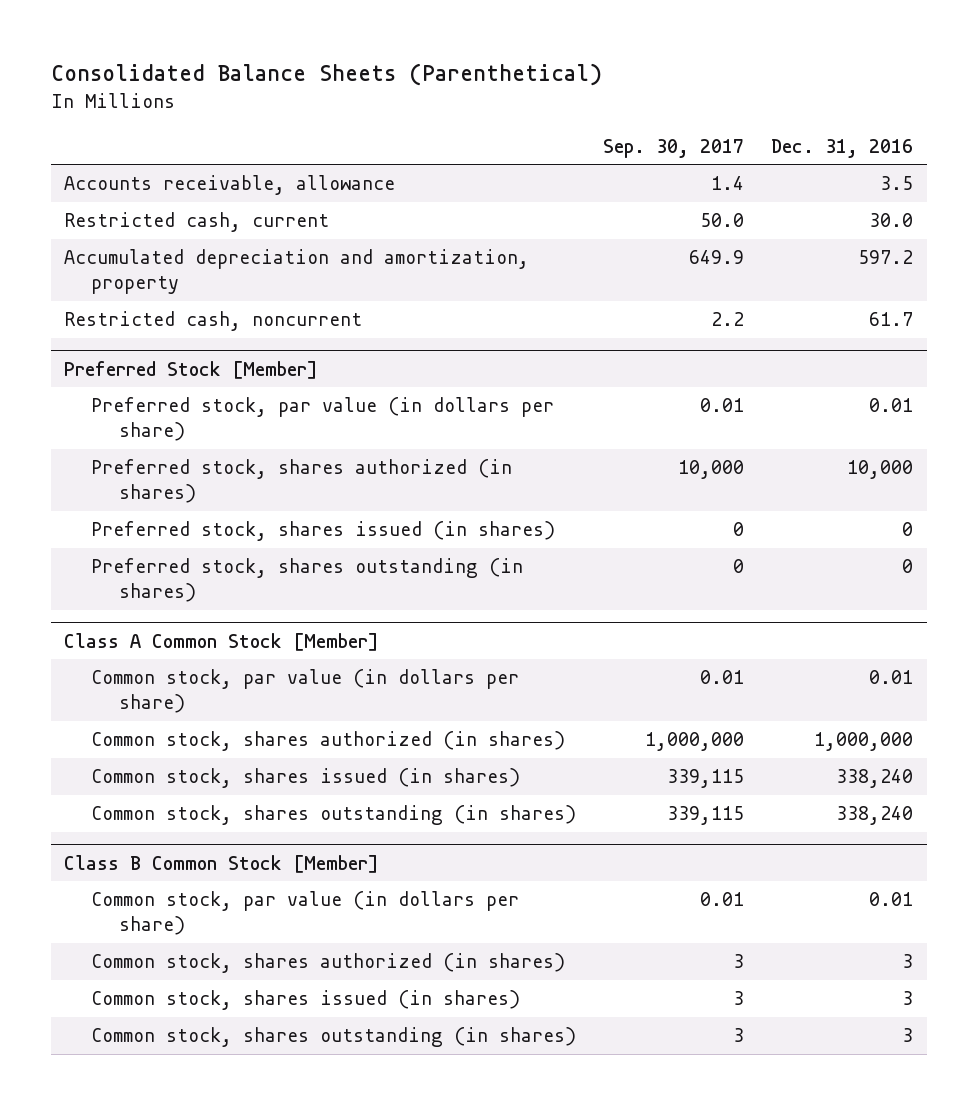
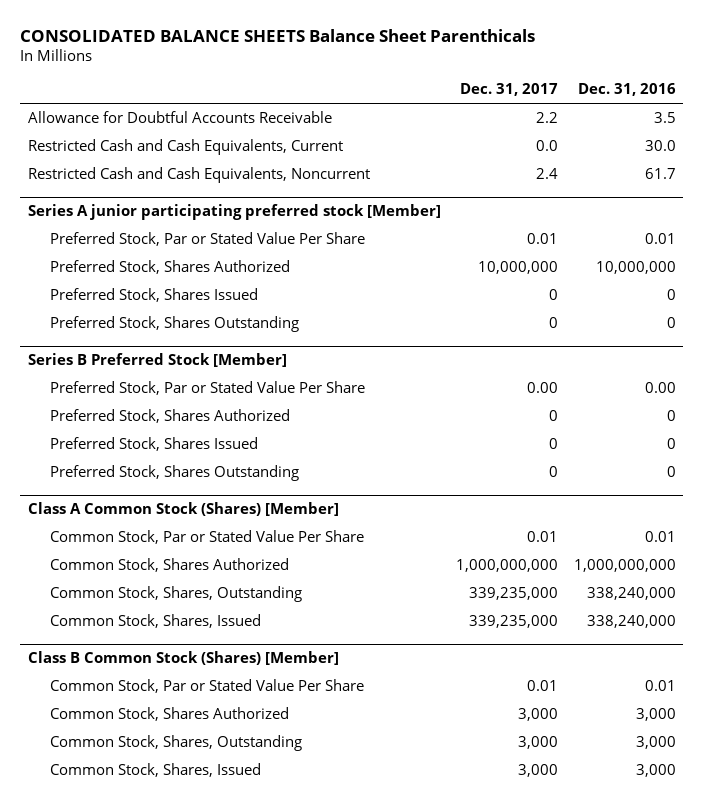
- Consolidated Balance Sheets (Parenthetical)
+ CONSOLIDATED BALANCE SHEETS Balance Sheet Parenthicals
- | Sep. 30, 2017 | Dec. 31, 2016
+ | Dec. 31, 2017 | Dec. 31, 2016
- Accounts receivable, allowance | 1.4 | 3.5
- Restricted cash, current | 50.0 | 30.0
- Accumulated depreciation and amortization, property | 649.9 | 597.2
- Restricted cash, noncurrent | 2.2 | 61.7
- Preferred Stock [Member]
- Preferred stock, par value (in dollars per share) | 0.01 | 0.01
- Preferred stock, shares authorized (in shares) | 10,000 | 10,000
- Preferred stock, shares issued (in shares) | 0 | 0
- Preferred stock, shares outstanding (in shares) | 0 | 0
- Class A Common Stock [Member]
- Common stock, par value (in dollars per share) | 0.01 | 0.01
- Common stock, shares authorized (in shares) | 1,000,000 | 1,000,000
- Common stock, shares issued (in shares) | 339,115 | 338,240
- Common stock, shares outstanding (in shares) | 339,115 | 338,240
- Class B Common Stock [Member]
- Common stock, par value (in dollars per share) | 0.01 | 0.01
- Common stock, shares authorized (in shares) | 3 | 3
- Common stock, shares issued (in shares) | 3 | 3
- Common stock, shares outstanding (in shares) | 3 | 3
+ Allowance for Doubtful Accounts Receivable | 2.2 | 3.5
+ Restricted Cash and Cash Equivalents, Current | 0.0 | 30.0
+ Restricted Cash and Cash Equivalents, Noncurrent | 2.4 | 61.7
+ Series A junior participating preferred stock [Member]
+ Preferred Stock, Par or Stated Value Per Share | 0.01 | 0.01
+ Preferred Stock, Shares Authorized | 10,000,000 | 10,000,000
+ Preferred Stock, Shares Issued | 0 | 0
+ Preferred Stock, Shares Outstanding | 0 | 0
+ Series B Preferred Stock [Member]
+ Preferred Stock, Par or Stated Value Per Share | 0.00 | 0.00
+ Preferred Stock, Shares Authorized | 0 | 0
+ Preferred Stock, Shares Issued | 0 | 0
+ Preferred Stock, Shares Outstanding | 0 | 0
+ Class A Common Stock (Shares) [Member]
+ Common Stock, Par or Stated Value Per Share | 0.01 | 0.01
+ Common Stock, Shares Authorized | 1,000,000,000 | 1,000,000,000
+ Common Stock, Shares, Outstanding | 339,235,000 | 338,240,000
+ Common Stock, Shares, Issued | 339,235,000 | 338,240,000
+ Class B Common Stock (Shares) [Member]
+ Common Stock, Par or Stated Value Per Share | 0.01 | 0.01
+ Common Stock, Shares Authorized | 3,000 | 3,000
+ Common Stock, Shares, Outstanding | 3,000 | 3,000
+ Common Stock, Shares, Issued | 3,000 | 3,000

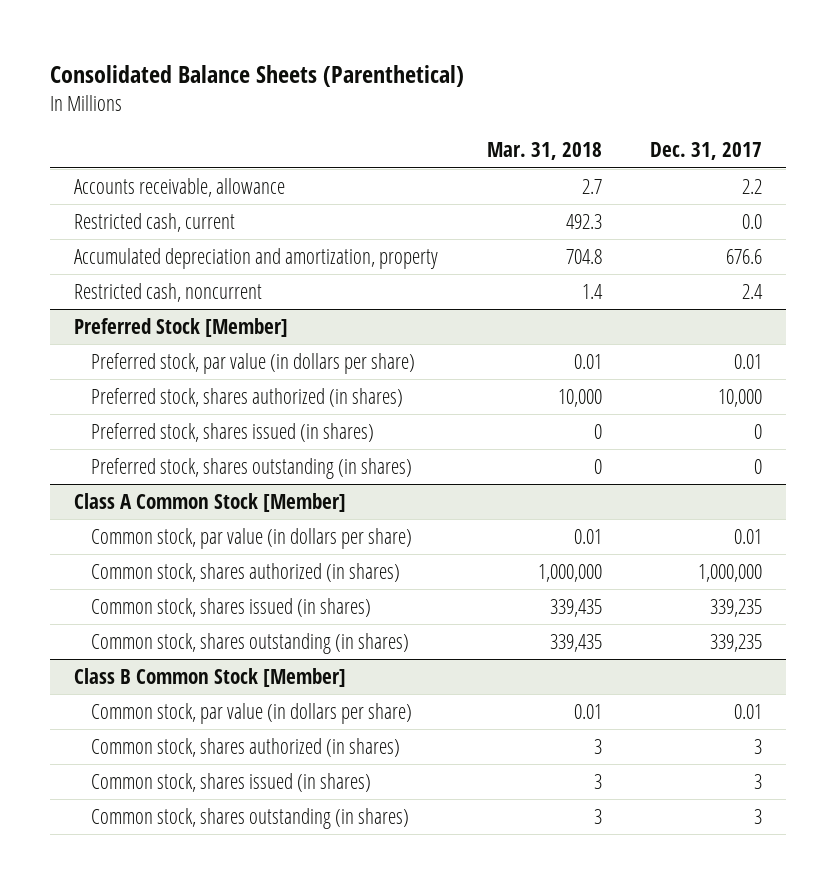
- CONSOLIDATED BALANCE SHEETS Balance Sheet Parenthicals
+ Consolidated Balance Sheets (Parenthetical)
- | Dec. 31, 2017 | Dec. 31, 2016
+ | Mar. 31, 2018 | Dec. 31, 2017
- Allowance for Doubtful Accounts Receivable | 2.2 | 3.5
- Restricted Cash and Cash Equivalents, Current | 0.0 | 30.0
- Restricted Cash and Cash Equivalents, Noncurrent | 2.4 | 61.7
- Series A junior participating preferred stock [Member]
- Preferred Stock, Par or Stated Value Per Share | 0.01 | 0.01
- Preferred Stock, Shares Authorized | 10,000,000 | 10,000,000
- Preferred Stock, Shares Issued | 0 | 0
- Preferred Stock, Shares Outstanding | 0 | 0
- Series B Preferred Stock [Member]
- Preferred Stock, Par or Stated Value Per Share | 0.00 | 0.00
- Preferred Stock, Shares Authorized | 0 | 0
- Preferred Stock, Shares Issued | 0 | 0
- Preferred Stock, Shares Outstanding | 0 | 0
- Class A Common Stock (Shares) [Member]
- Common Stock, Par or Stated Value Per Share | 0.01 | 0.01
- Common Stock, Shares Authorized | 1,000,000,000 | 1,000,000,000
- Common Stock, Shares, Outstanding | 339,235,000 | 338,240,000
- Common Stock, Shares, Issued | 339,235,000 | 338,240,000
- Class B Common Stock (Shares) [Member]
- Common Stock, Par or Stated Value Per Share | 0.01 | 0.01
- Common Stock, Shares Authorized | 3,000 | 3,000
- Common Stock, Shares, Outstanding | 3,000 | 3,000
- Common Stock, Shares, Issued | 3,000 | 3,000
+ Accounts receivable, allowance | 2.7 | 2.2
+ Restricted cash, current | 492.3 | 0.0
+ Accumulated depreciation and amortization, property | 704.8 | 676.6
+ Restricted cash, noncurrent | 1.4 | 2.4
+ Preferred Stock [Member]
+ Preferred stock, par value (in dollars per share) | 0.01 | 0.01
+ Preferred stock, shares authorized (in shares) | 10,000 | 10,000
+ Preferred stock, shares issued (in shares) | 0 | 0
+ Preferred stock, shares outstanding (in shares) | 0 | 0
+ Class A Common Stock [Member]
+ Common stock, par value (in dollars per share) | 0.01 | 0.01
+ Common stock, shares authorized (in shares) | 1,000,000 | 1,000,000
+ Common stock, shares issued (in shares) | 339,435 | 339,235
+ Common stock, shares outstanding (in shares) | 339,435 | 339,235
+ Class B Common Stock [Member]
+ Common stock, par value (in dollars per share) | 0.01 | 0.01
+ Common stock, shares authorized (in shares) | 3 | 3
+ Common stock, shares issued (in shares) | 3 | 3
+ Common stock, shares outstanding (in shares) | 3 | 3

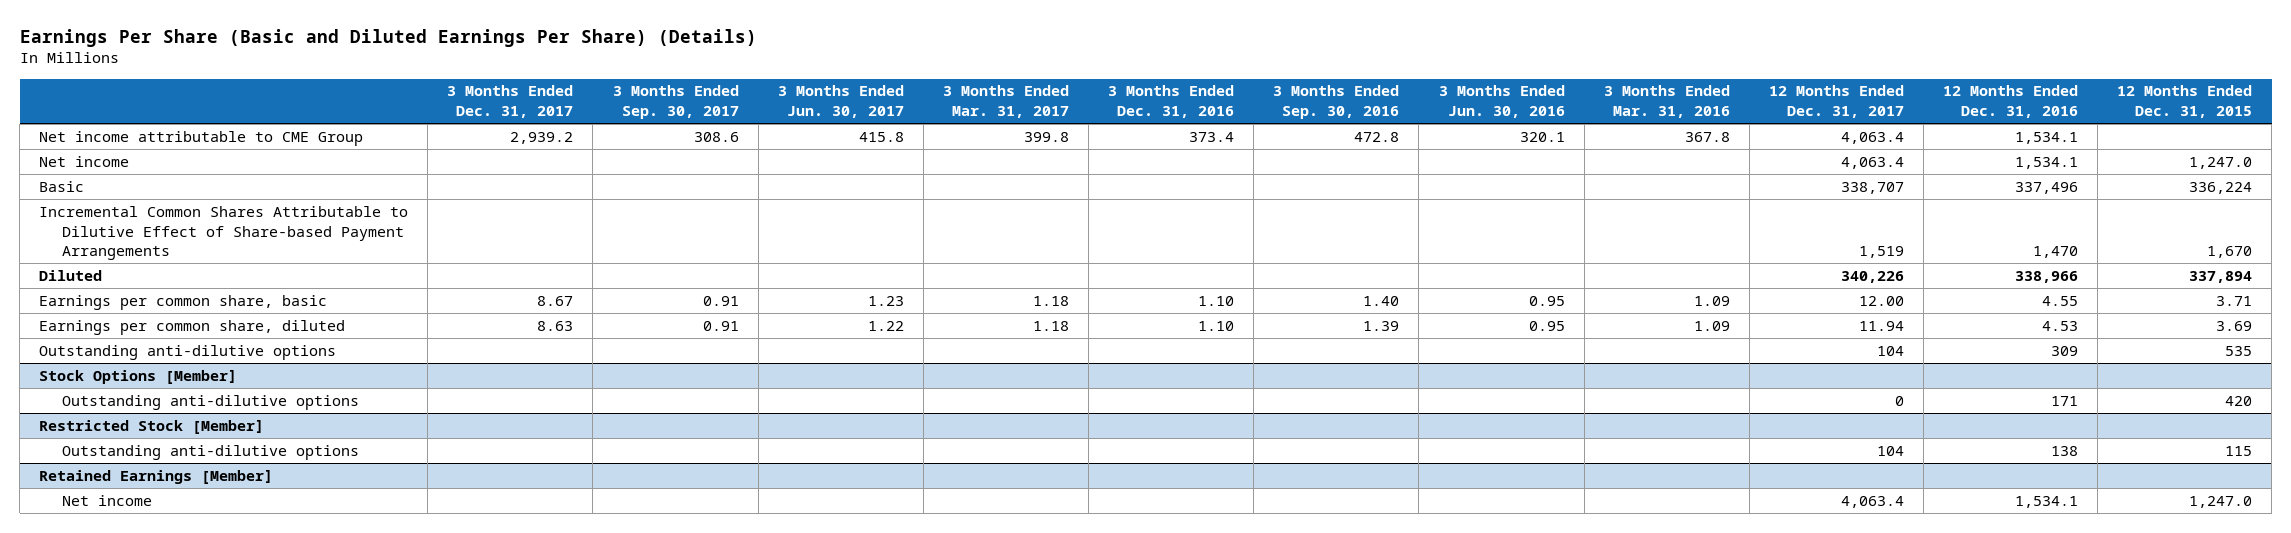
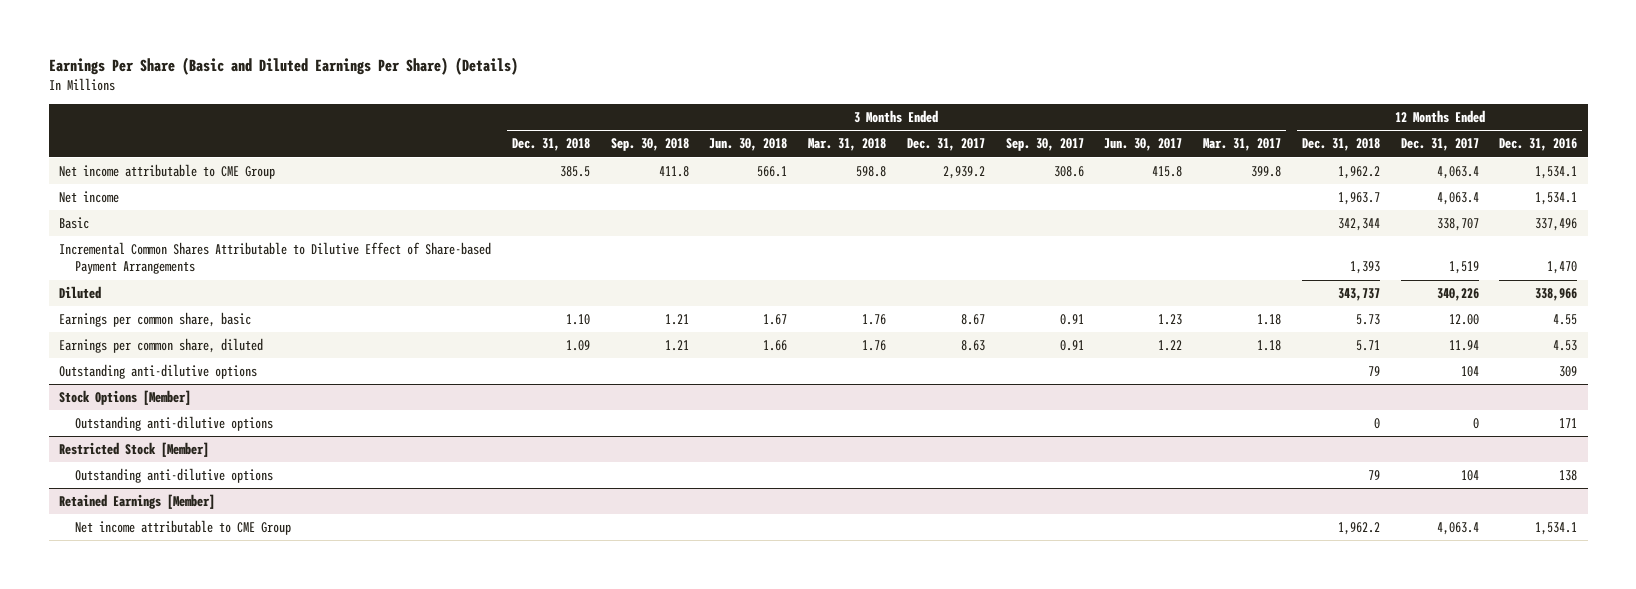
- | 3 Months Ended Dec. 31, 2017 | 3 Months Ended Sep. 30, 2017 | 3 Months Ended Jun. 30, 2017 | 3 Months Ended Mar. 31, 2017 | 3 Months Ended Dec. 31, 2016 | 3 Months Ended Sep. 30, 2016 | 3 Months Ended Jun. 30, 2016 | 3 Months Ended Mar. 31, 2016 | 12 Months Ended Dec. 31, 2017 | 12 Months Ended Dec. 31, 2016 | 12 Months Ended Dec. 31, 2015
+ | 3 Months Ended Dec. 31, 2018 | 3 Months Ended Sep. 30, 2018 | 3 Months Ended Jun. 30, 2018 | 3 Months Ended Mar. 31, 2018 | 3 Months Ended Dec. 31, 2017 | 3 Months Ended Sep. 30, 2017 | 3 Months Ended Jun. 30, 2017 | 3 Months Ended Mar. 31, 2017 | 12 Months Ended Dec. 31, 2018 | 12 Months Ended Dec. 31, 2017 | 12 Months Ended Dec. 31, 2016
@ Retained Earnings [Member]
- Net income | | | | | | | | | 4,063.4 | 1,534.1 | 1,247.0
+ Net income attributable to CME Group | | | | | | | | | 1,962.2 | 4,063.4 | 1,534.1

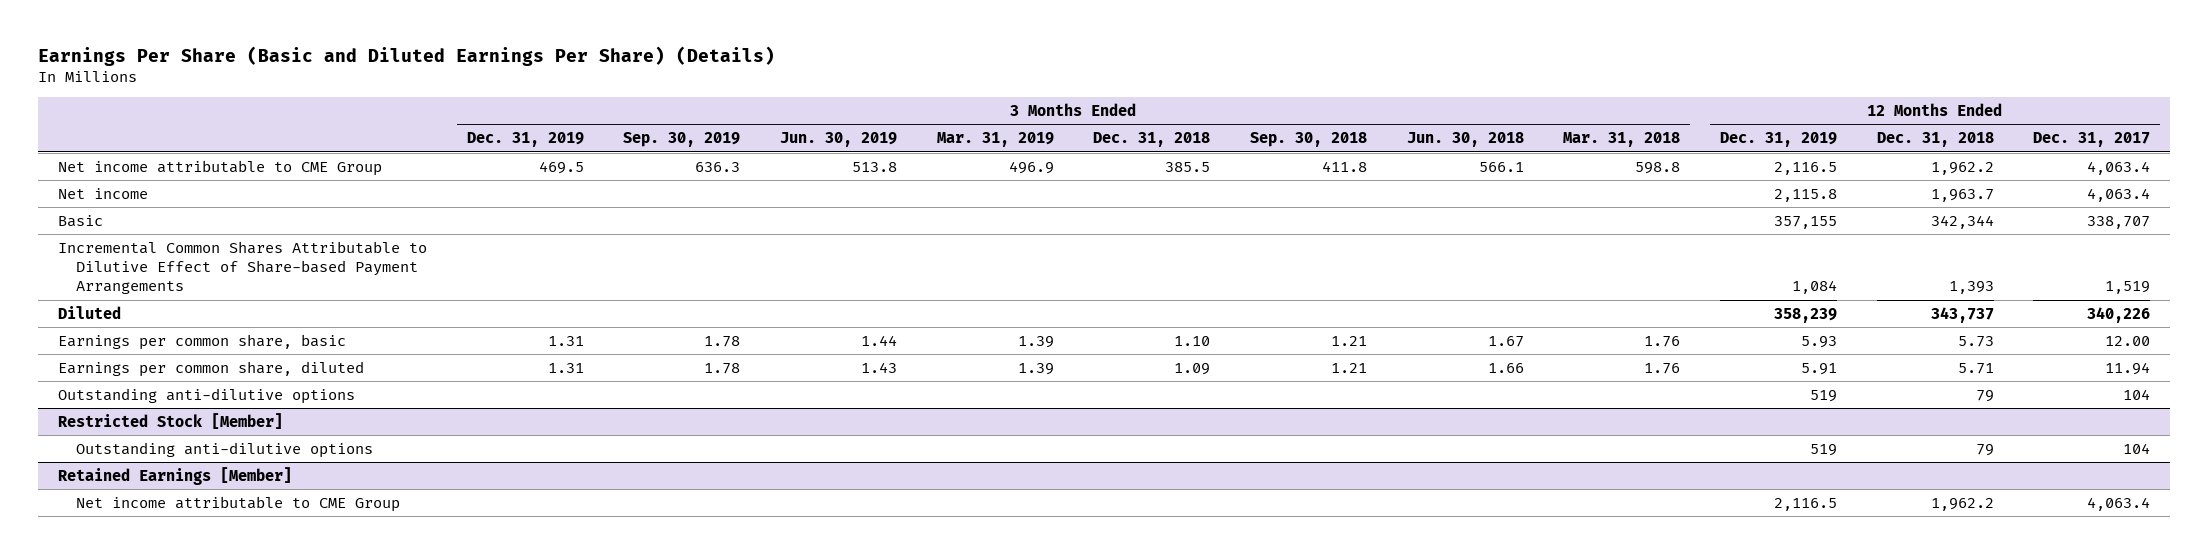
- | 3 Months Ended Dec. 31, 2018 | 3 Months Ended Sep. 30, 2018 | 3 Months Ended Jun. 30, 2018 | 3 Months Ended Mar. 31, 2018 | 3 Months Ended Dec. 31, 2017 | 3 Months Ended Sep. 30, 2017 | 3 Months Ended Jun. 30, 2017 | 3 Months Ended Mar. 31, 2017 | 12 Months Ended Dec. 31, 2018 | 12 Months Ended Dec. 31, 2017 | 12 Months Ended Dec. 31, 2016
+ | 3 Months Ended Dec. 31, 2019 | 3 Months Ended Sep. 30, 2019 | 3 Months Ended Jun. 30, 2019 | 3 Months Ended Mar. 31, 2019 | 3 Months Ended Dec. 31, 2018 | 3 Months Ended Sep. 30, 2018 | 3 Months Ended Jun. 30, 2018 | 3 Months Ended Mar. 31, 2018 | 12 Months Ended Dec. 31, 2019 | 12 Months Ended Dec. 31, 2018 | 12 Months Ended Dec. 31, 2017
- Stock Options [Member]
- Outstanding anti-dilutive options | | | | | | | | | 0 | 0 | 171

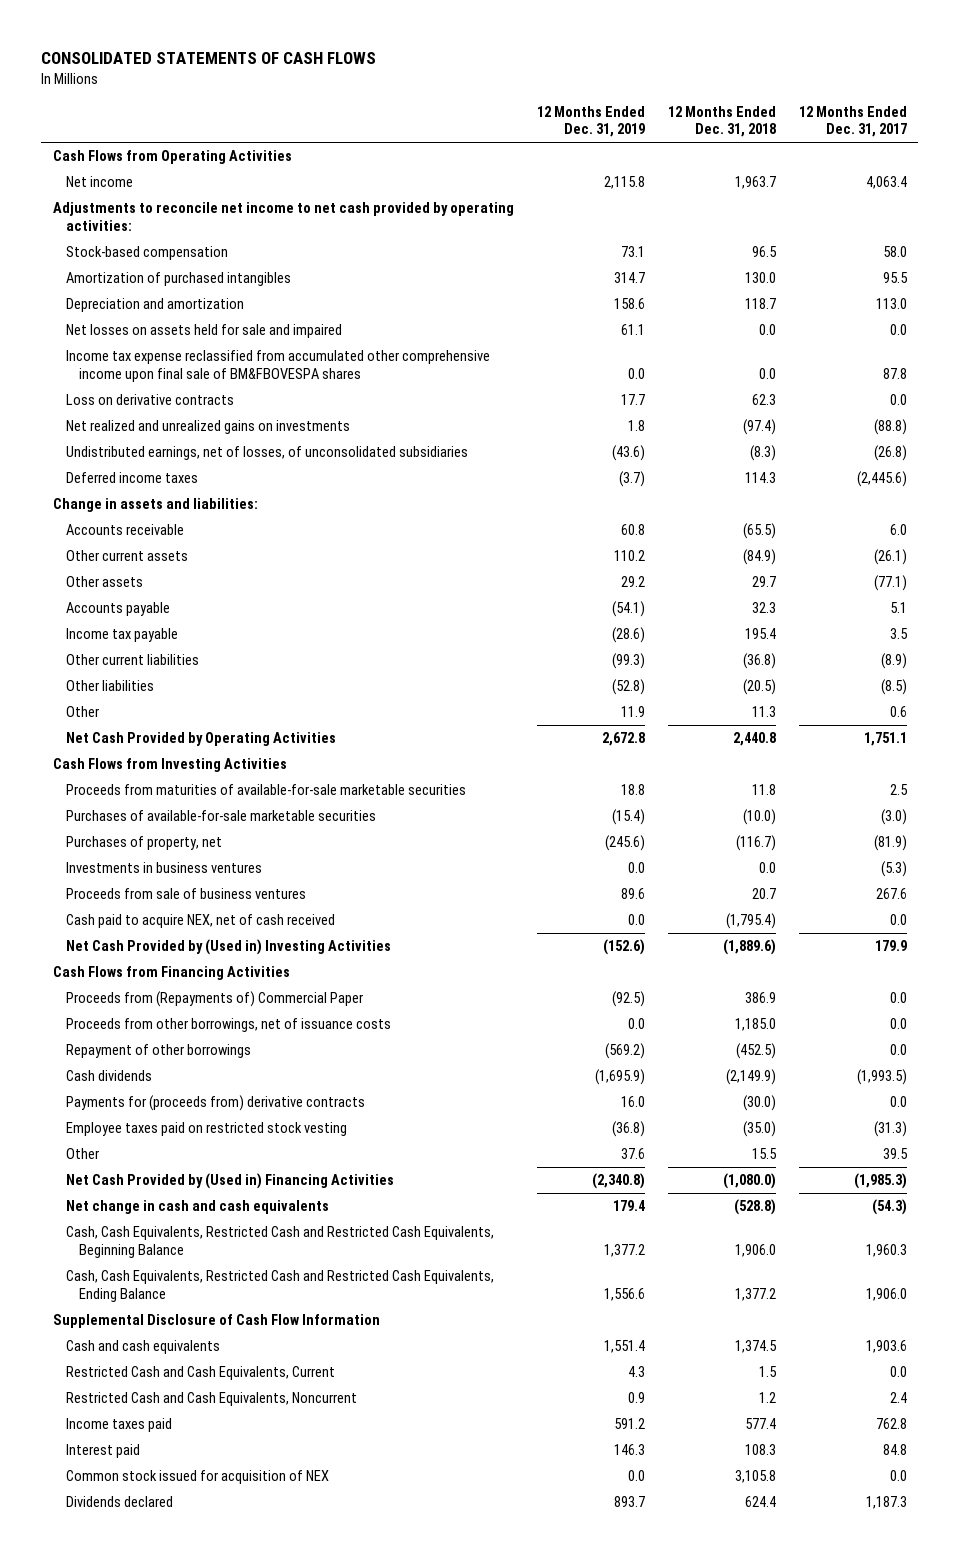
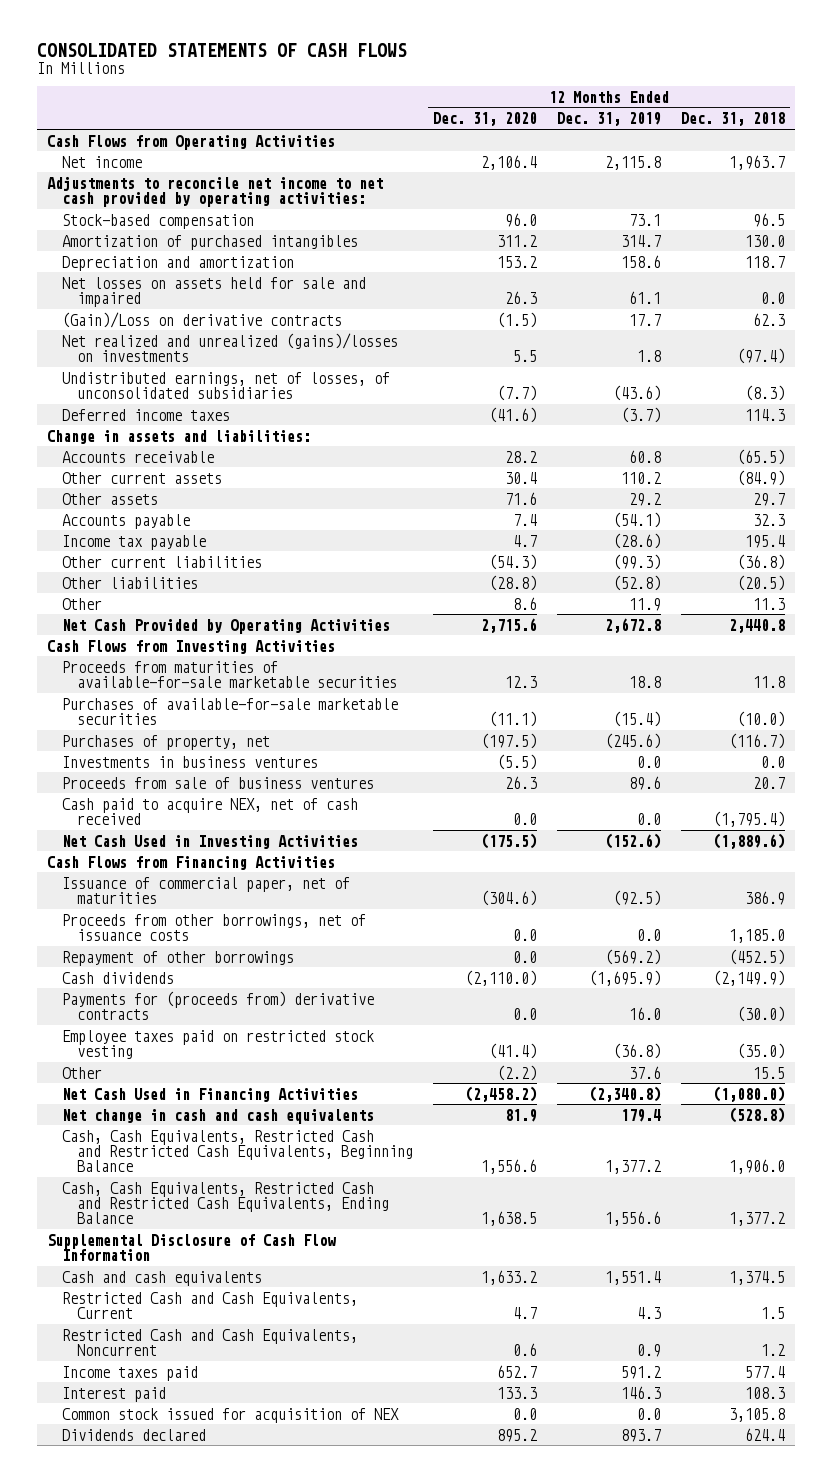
- | 12 Months Ended Dec. 31, 2019 | 12 Months Ended Dec. 31, 2018 | 12 Months Ended Dec. 31, 2017
+ | 12 Months Ended Dec. 31, 2020 | 12 Months Ended Dec. 31, 2019 | 12 Months Ended Dec. 31, 2018
- Income tax expense reclassified from accumulated other comprehensive income upon final sale of BM&FBOVESPA shares | 0.0 | 0.0 | 87.8
- Loss on derivative contracts | 17.7 | 62.3 | 0.0
- Net realized and unrealized gains on investments | 1.8 | (97.4) | (88.8)
+ (Gain)/Loss on derivative contracts | (1.5) | 17.7 | 62.3
+ Net realized and unrealized (gains)/losses on investments | 5.5 | 1.8 | (97.4)
- Net Cash Provided by (Used in) Investing Activities | (152.6) | (1,889.6) | 179.9
+ Net Cash Used in Investing Activities | (175.5) | (152.6) | (1,889.6)
- Proceeds from (Repayments of) Commercial Paper | (92.5) | 386.9 | 0.0
+ Issuance of commercial paper, net of maturities | (304.6) | (92.5) | 386.9
- Net Cash Provided by (Used in) Financing Activities | (2,340.8) | (1,080.0) | (1,985.3)
+ Net Cash Used in Financing Activities | (2,458.2) | (2,340.8) | (1,080.0)

